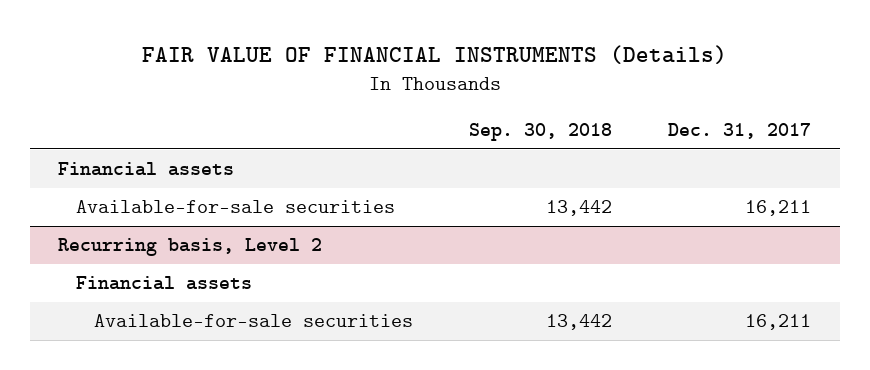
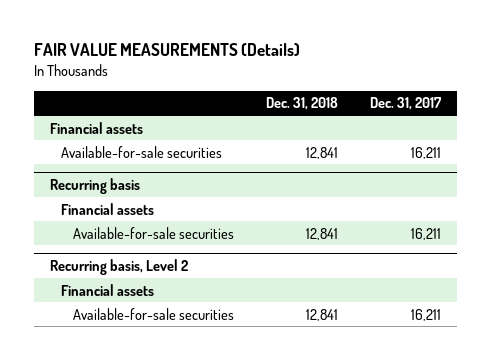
- FAIR VALUE OF FINANCIAL INSTRUMENTS (Details)
+ FAIR VALUE MEASUREMENTS (Details)
- | Sep. 30, 2018 | Dec. 31, 2017
+ | Dec. 31, 2018 | Dec. 31, 2017
+ Recurring basis
+ Financial assets
+ Available-for-sale securities | 12,841 | 16,211

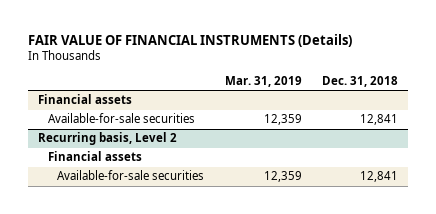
- FAIR VALUE MEASUREMENTS (Details)
+ FAIR VALUE OF FINANCIAL INSTRUMENTS (Details)
- | Dec. 31, 2018 | Dec. 31, 2017
+ | Mar. 31, 2019 | Dec. 31, 2018
- Recurring basis
- Financial assets
- Available-for-sale securities | 12,841 | 16,211

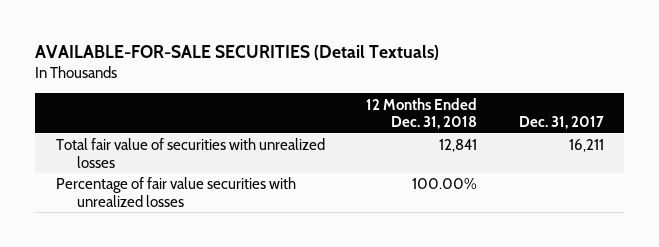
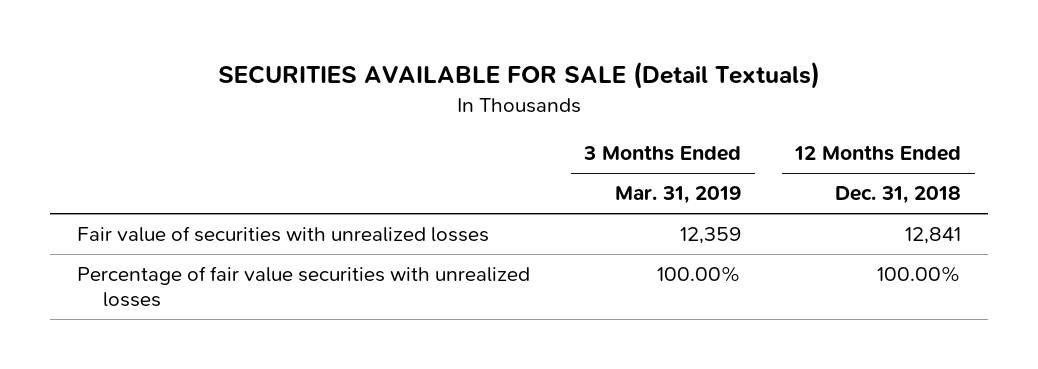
- AVAILABLE-FOR-SALE SECURITIES (Detail Textuals)
+ SECURITIES AVAILABLE FOR SALE (Detail Textuals)
- | 12 Months Ended Dec. 31, 2018 | Dec. 31, 2017
+ | 3 Months Ended Mar. 31, 2019 | 12 Months Ended Dec. 31, 2018
- Total fair value of securities with unrealized losses | 12,841 | 16,211
+ Fair value of securities with unrealized losses | 12,359 | 12,841

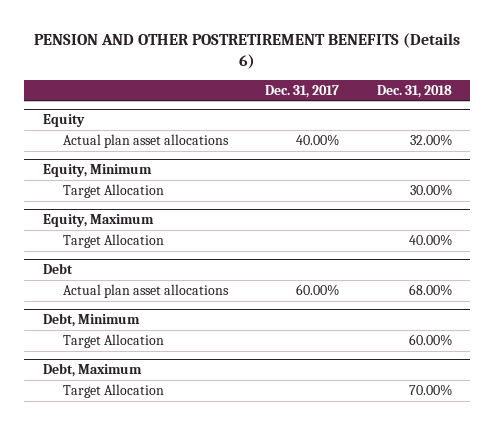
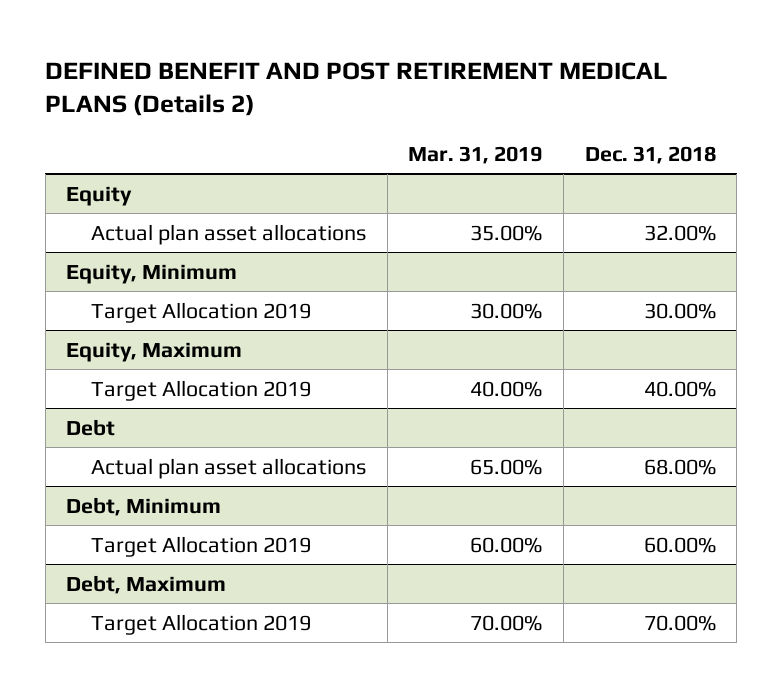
- PENSION AND OTHER POSTRETIREMENT BENEFITS (Details 6)
+ DEFINED BENEFIT AND POST RETIREMENT MEDICAL PLANS (Details 2)
- | Dec. 31, 2017 | Dec. 31, 2018
+ | Mar. 31, 2019 | Dec. 31, 2018
@ Equity, Minimum
- Target Allocation | | 30.00%
+ Target Allocation 2019 | 30.00% | 30.00%
@ Equity, Maximum
- Target Allocation | | 40.00%
+ Target Allocation 2019 | 40.00% | 40.00%
@ Debt, Minimum
- Target Allocation | | 60.00%
+ Target Allocation 2019 | 60.00% | 60.00%
@ Debt, Maximum
- Target Allocation | | 70.00%
+ Target Allocation 2019 | 70.00% | 70.00%

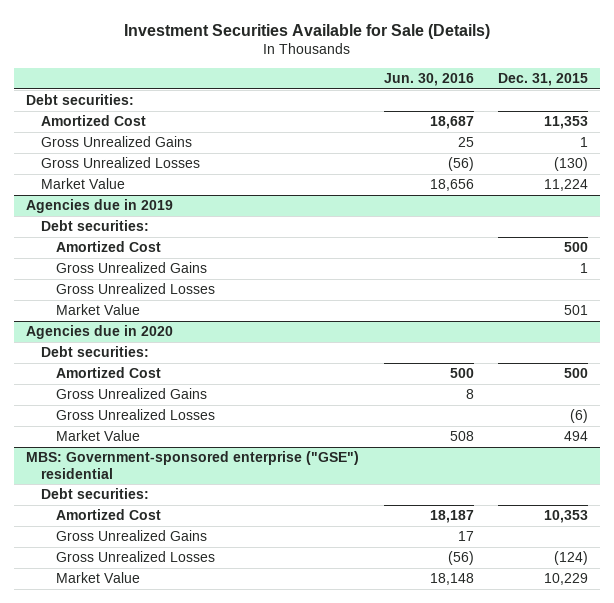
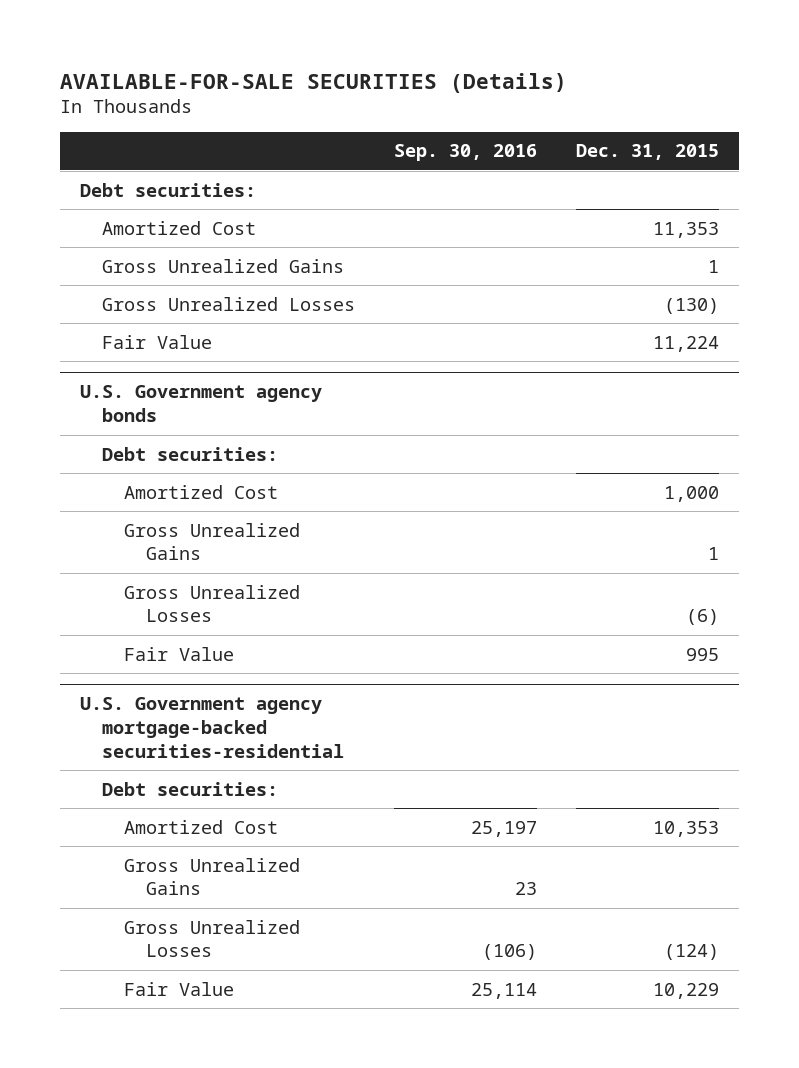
- Investment Securities Available for Sale (Details)
+ AVAILABLE-FOR-SALE SECURITIES (Details)
- | Jun. 30, 2016 | Dec. 31, 2015
+ | Sep. 30, 2016 | Dec. 31, 2015
- Market Value | 18,656 | 11,224
- Agencies due in 2019
+ Fair Value | | 11,224
+ U.S. Government agency bonds
- Amortized Cost | | 500
+ Amortized Cost | | 1,000
- Gross Unrealized Losses
- Market Value | | 501
- Agencies due in 2020
- Debt securities:
- Amortized Cost | 500 | 500
- Gross Unrealized Gains | 8 |
- Market Value | 508 | 494
- MBS: Government-sponsored enterprise ("GSE") residential
+ Fair Value | | 995
+ U.S. Government agency mortgage-backed securities-residential
- Market Value | 18,148 | 10,229
+ Fair Value | 25,114 | 10,229

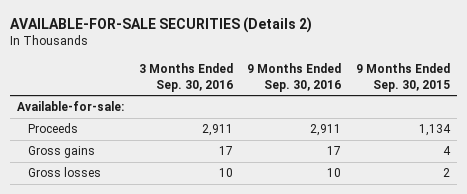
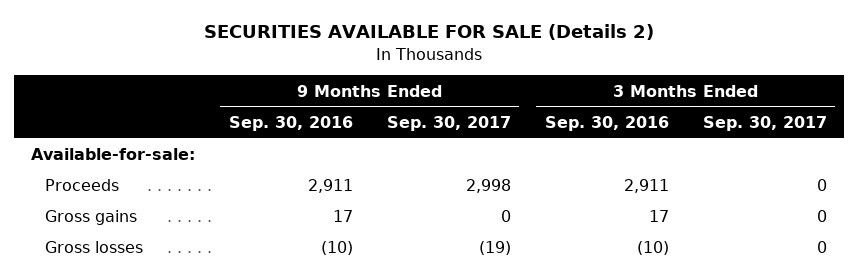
- AVAILABLE-FOR-SALE SECURITIES (Details 2)
+ SECURITIES AVAILABLE FOR SALE (Details 2)
- | 3 Months Ended Sep. 30, 2016 | 9 Months Ended Sep. 30, 2016 | 9 Months Ended Sep. 30, 2015
+ | 9 Months Ended Sep. 30, 2016 | 9 Months Ended Sep. 30, 2017 | 3 Months Ended Sep. 30, 2016 | 3 Months Ended Sep. 30, 2017
- Gross losses | 10 | 10 | 2
+ Gross losses | (10) | (19) | (10) | 0

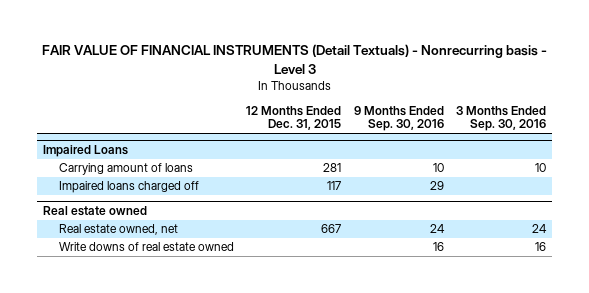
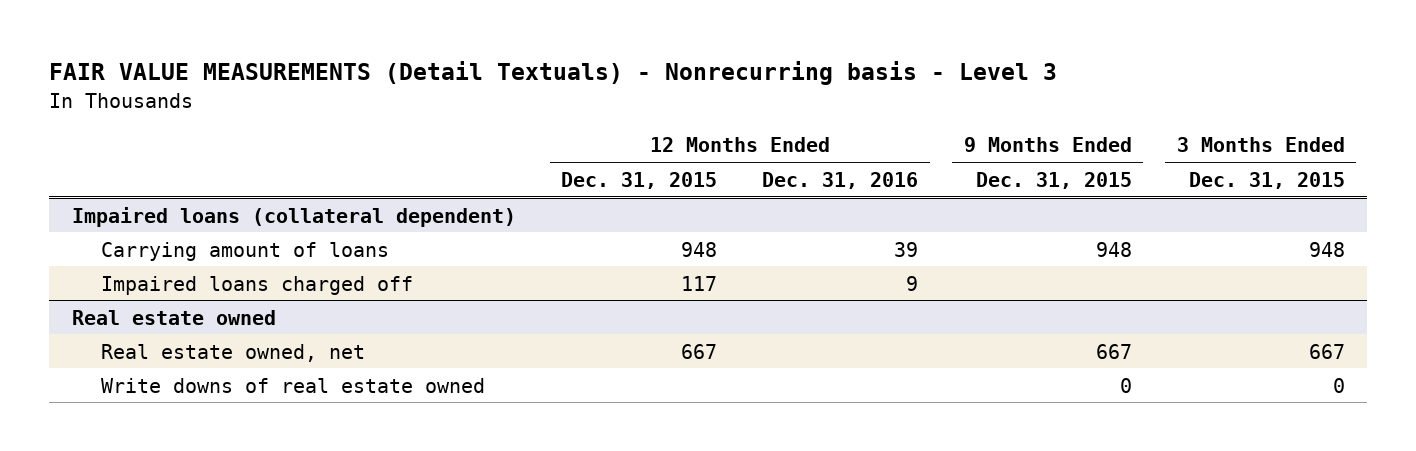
- FAIR VALUE OF FINANCIAL INSTRUMENTS (Detail Textuals) - Nonrecurring basis - Level 3
+ FAIR VALUE MEASUREMENTS (Detail Textuals) - Nonrecurring basis - Level 3
- | 12 Months Ended Dec. 31, 2015 | 9 Months Ended Sep. 30, 2016 | 3 Months Ended Sep. 30, 2016
+ | 12 Months Ended Dec. 31, 2015 | 12 Months Ended Dec. 31, 2016 | 9 Months Ended Dec. 31, 2015 | 3 Months Ended Dec. 31, 2015
- Impaired Loans
- Carrying amount of loans | 281 | 10 | 10
+ Impaired loans (collateral dependent)
+ Carrying amount of loans | 948 | 39 | 948 | 948

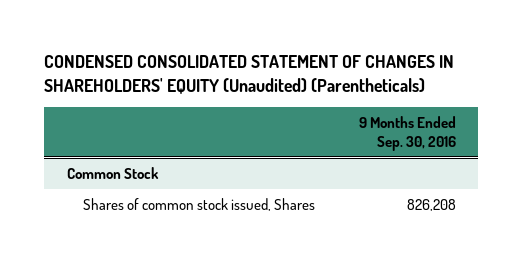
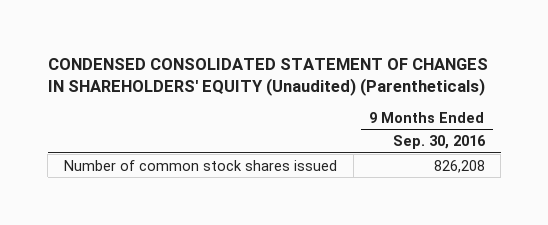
- Common Stock
- Shares of common stock issued, Shares | 826,208
+ Number of common stock shares issued | 826,208

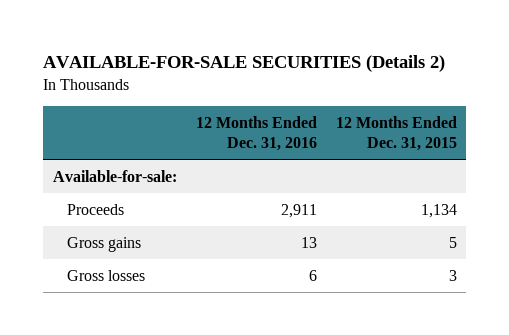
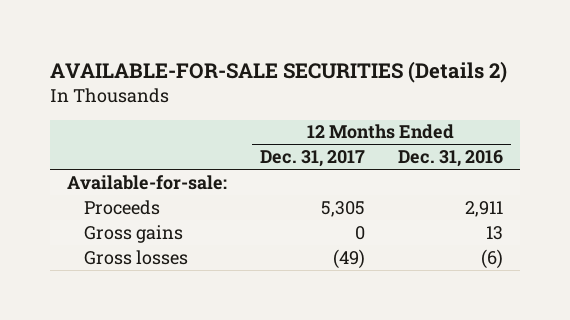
- | 12 Months Ended Dec. 31, 2016 | 12 Months Ended Dec. 31, 2015
+ | 12 Months Ended Dec. 31, 2017 | 12 Months Ended Dec. 31, 2016
- Gross losses | 6 | 3
+ Gross losses | (49) | (6)

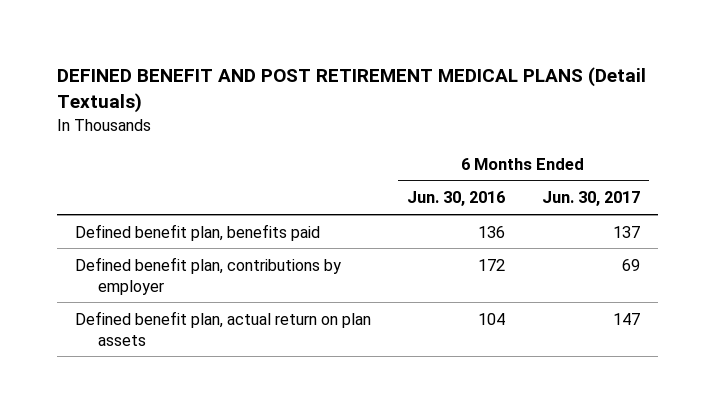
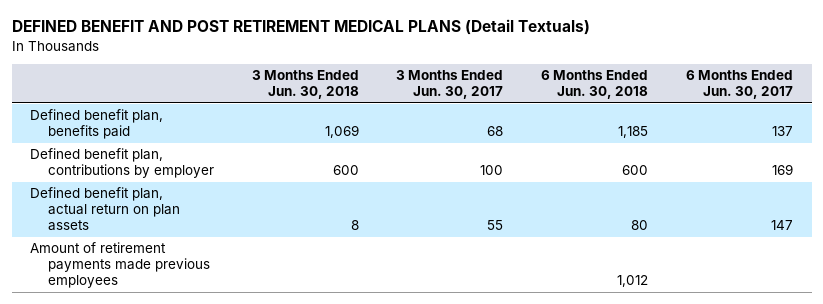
- | 6 Months Ended Jun. 30, 2016 | 6 Months Ended Jun. 30, 2017
+ | 3 Months Ended Jun. 30, 2018 | 3 Months Ended Jun. 30, 2017 | 6 Months Ended Jun. 30, 2018 | 6 Months Ended Jun. 30, 2017
- Defined benefit plan, contributions by employer | 172 | 69
+ Defined benefit plan, contributions by employer | 600 | 100 | 600 | 169
+ Amount of retirement payments made previous employees | | | 1,012 |

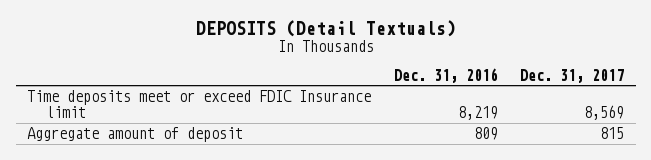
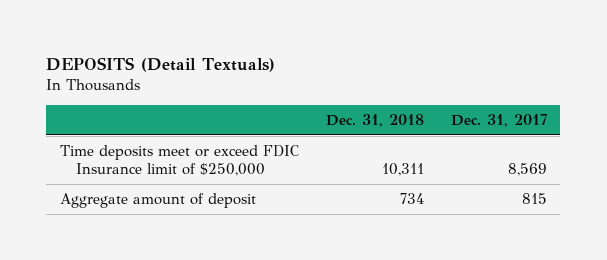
- | Dec. 31, 2016 | Dec. 31, 2017
+ | Dec. 31, 2018 | Dec. 31, 2017
- Time deposits meet or exceed FDIC Insurance limit | 8,219 | 8,569
+ Time deposits meet or exceed FDIC Insurance limit of $250,000 | 10,311 | 8,569

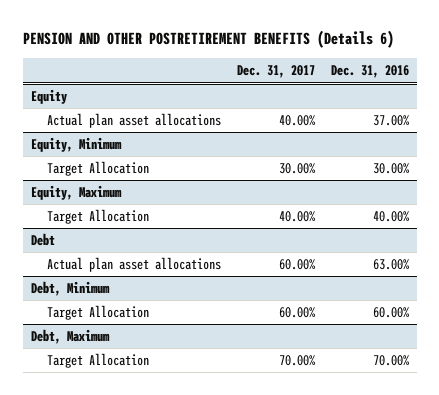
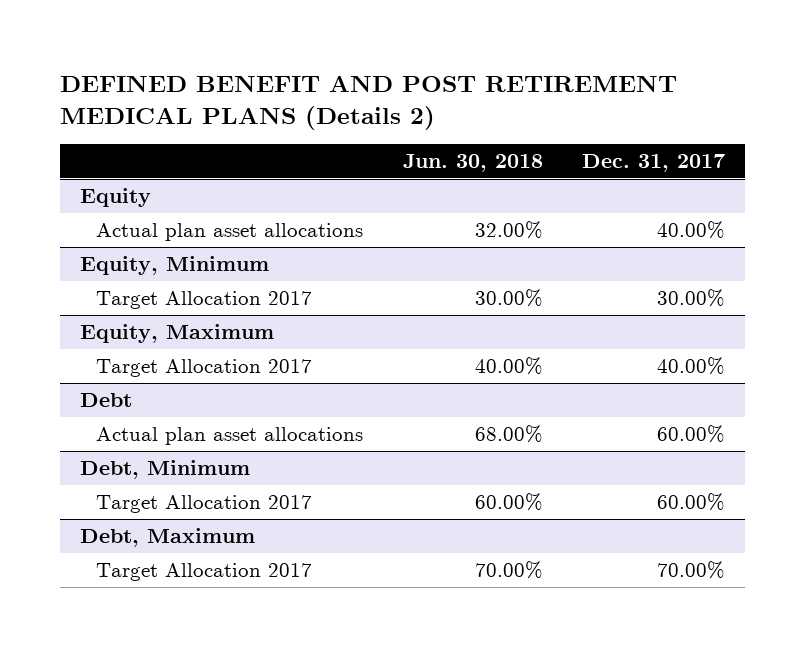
- PENSION AND OTHER POSTRETIREMENT BENEFITS (Details 6)
+ DEFINED BENEFIT AND POST RETIREMENT MEDICAL PLANS (Details 2)
- | Dec. 31, 2017 | Dec. 31, 2016
+ | Jun. 30, 2018 | Dec. 31, 2017
@ Equity, Minimum
- Target Allocation | 30.00% | 30.00%
+ Target Allocation 2017 | 30.00% | 30.00%
@ Equity, Maximum
- Target Allocation | 40.00% | 40.00%
+ Target Allocation 2017 | 40.00% | 40.00%
@ Debt, Minimum
- Target Allocation | 60.00% | 60.00%
+ Target Allocation 2017 | 60.00% | 60.00%
@ Debt, Maximum
- Target Allocation | 70.00% | 70.00%
+ Target Allocation 2017 | 70.00% | 70.00%

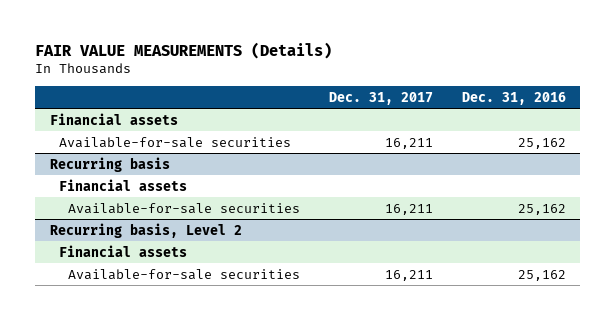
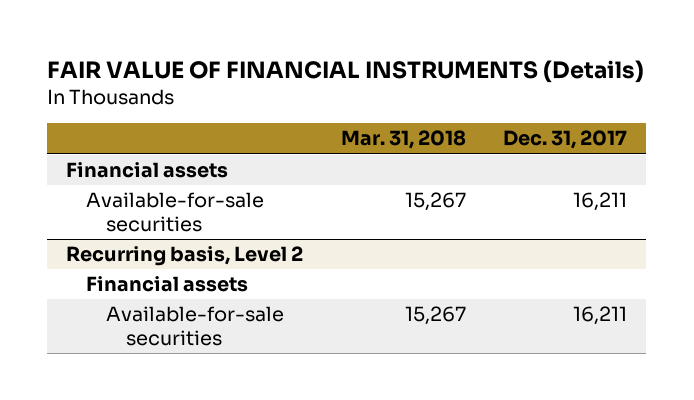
- FAIR VALUE MEASUREMENTS (Details)
+ FAIR VALUE OF FINANCIAL INSTRUMENTS (Details)
- | Dec. 31, 2017 | Dec. 31, 2016
+ | Mar. 31, 2018 | Dec. 31, 2017
- Recurring basis
- Financial assets
- Available-for-sale securities | 16,211 | 25,162

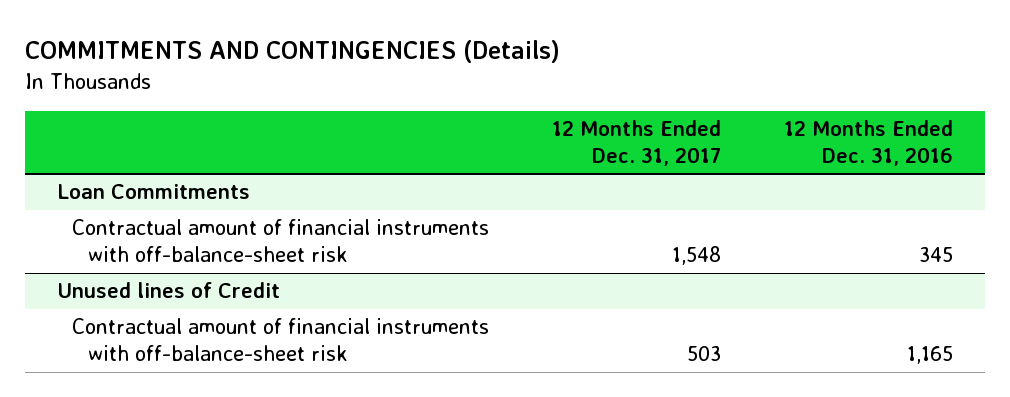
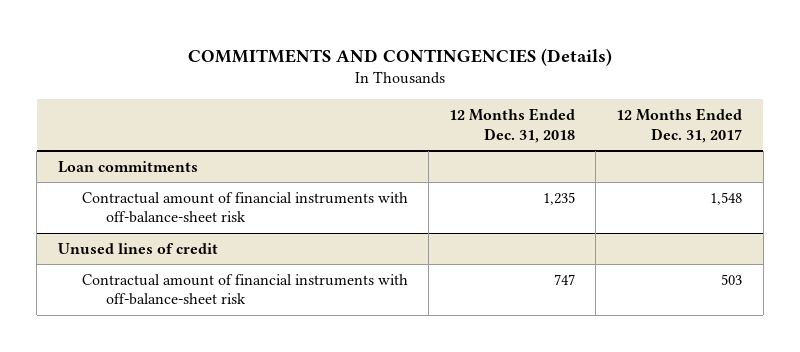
- | 12 Months Ended Dec. 31, 2017 | 12 Months Ended Dec. 31, 2016
+ | 12 Months Ended Dec. 31, 2018 | 12 Months Ended Dec. 31, 2017
- Loan Commitments
+ Loan commitments
- Unused lines of Credit
+ Unused lines of credit

